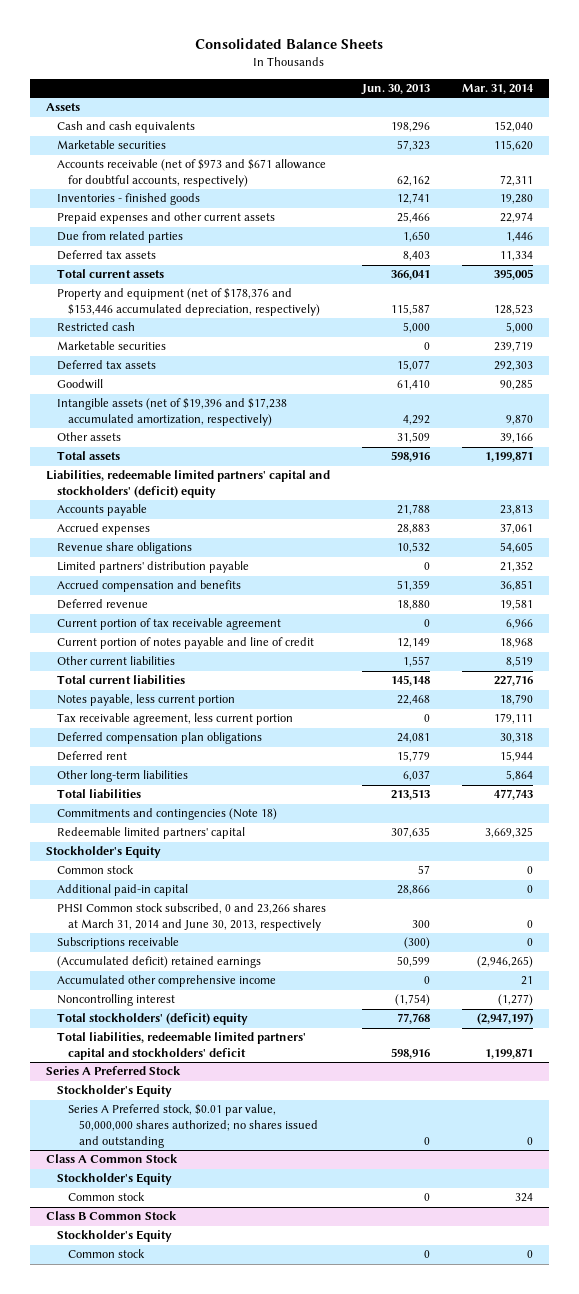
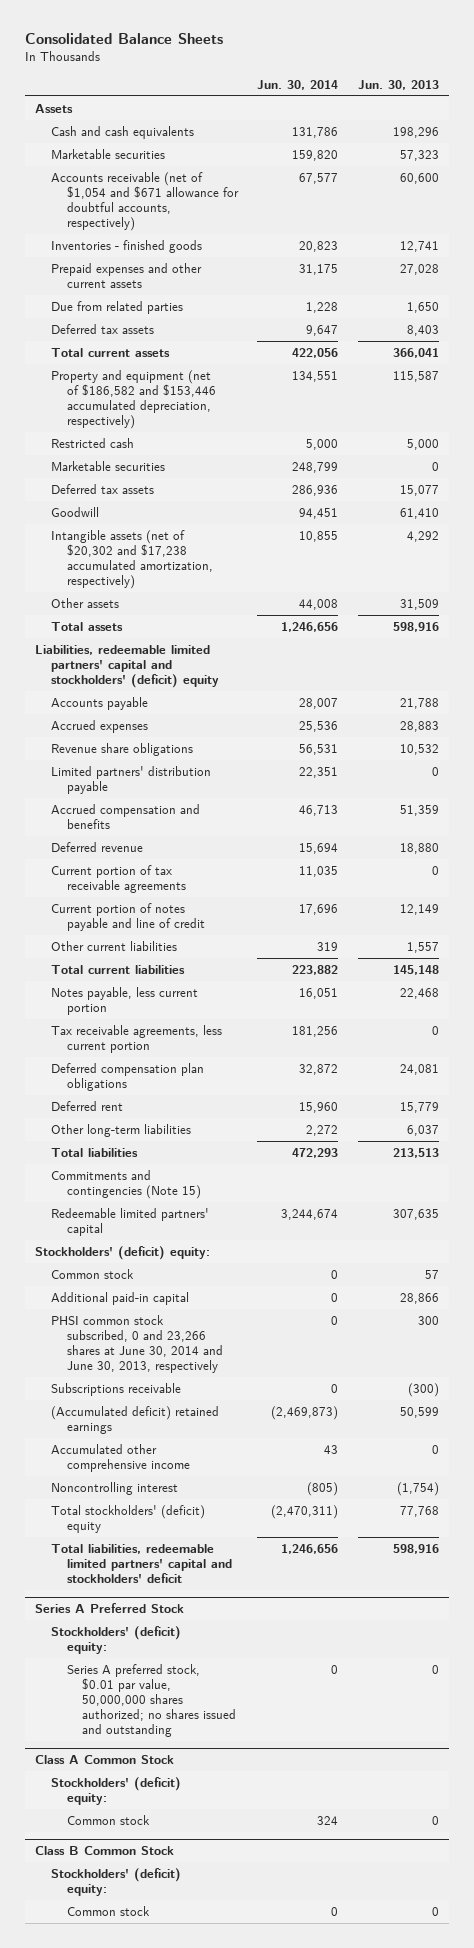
- | Jun. 30, 2013 | Mar. 31, 2014
+ | Jun. 30, 2014 | Jun. 30, 2013
- Accounts receivable (net of $973 and $671 allowance for doubtful accounts, respectively) | 62,162 | 72,311
+ Accounts receivable (net of $1,054 and $671 allowance for doubtful accounts, respectively) | 67,577 | 60,600
- Prepaid expenses and other current assets | 25,466 | 22,974
+ Prepaid expenses and other current assets | 31,175 | 27,028
- Property and equipment (net of $178,376 and $153,446 accumulated depreciation, respectively) | 115,587 | 128,523
+ Property and equipment (net of $186,582 and $153,446 accumulated depreciation, respectively) | 134,551 | 115,587
- Intangible assets (net of $19,396 and $17,238 accumulated amortization, respectively) | 4,292 | 9,870
+ Intangible assets (net of $20,302 and $17,238 accumulated amortization, respectively) | 10,855 | 4,292
- Current portion of tax receivable agreement | 0 | 6,966
+ Current portion of tax receivable agreements | 11,035 | 0
- Tax receivable agreement, less current portion | 0 | 179,111
+ Tax receivable agreements, less current portion | 181,256 | 0
- Commitments and contingencies (Note 18)
+ Commitments and contingencies (Note 15)
- Stockholder's Equity
+ Stockholders' (deficit) equity:
- PHSI Common stock subscribed, 0 and 23,266 shares at March 31, 2014 and June 30, 2013, respectively | 300 | 0
+ PHSI common stock subscribed, 0 and 23,266 shares at June 30, 2014 and June 30, 2013, respectively | 0 | 300
@ Series A Preferred Stock
- Stockholder's Equity
- Series A Preferred stock, $0.01 par value, 50,000,000 shares authorized; no shares issued and outstanding | 0 | 0
+ Stockholders' (deficit) equity:
+ Series A preferred stock, $0.01 par value, 50,000,000 shares authorized; no shares issued and outstanding | 0 | 0
@ Class A Common Stock
- Stockholder's Equity
+ Stockholders' (deficit) equity:
@ Class B Common Stock
- Stockholder's Equity
+ Stockholders' (deficit) equity:

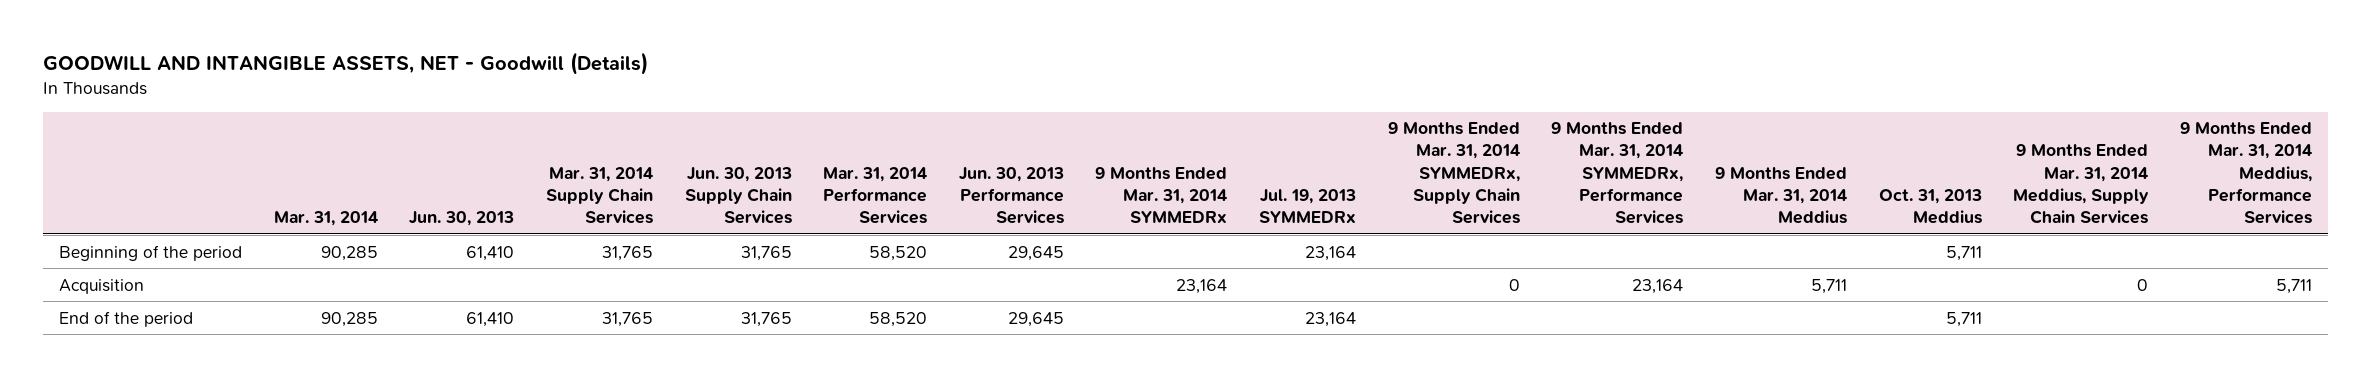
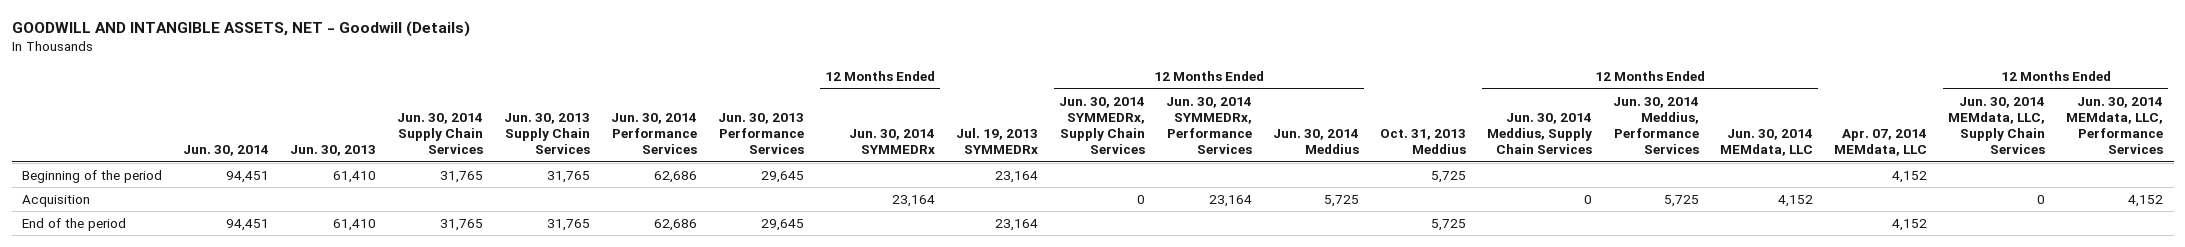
- | Mar. 31, 2014 | Jun. 30, 2013 | Mar. 31, 2014 Supply Chain Services | Jun. 30, 2013 Supply Chain Services | Mar. 31, 2014 Performance Services | Jun. 30, 2013 Performance Services | 9 Months Ended Mar. 31, 2014 SYMMEDRx | Jul. 19, 2013 SYMMEDRx | 9 Months Ended Mar. 31, 2014 SYMMEDRx, Supply Chain Services | 9 Months Ended Mar. 31, 2014 SYMMEDRx, Performance Services | 9 Months Ended Mar. 31, 2014 Meddius | Oct. 31, 2013 Meddius | 9 Months Ended Mar. 31, 2014 Meddius, Supply Chain Services | 9 Months Ended Mar. 31, 2014 Meddius, Performance Services
+ | Jun. 30, 2014 | Jun. 30, 2013 | Jun. 30, 2014 Supply Chain Services | Jun. 30, 2013 Supply Chain Services | Jun. 30, 2014 Performance Services | Jun. 30, 2013 Performance Services | 12 Months Ended Jun. 30, 2014 SYMMEDRx | Jul. 19, 2013 SYMMEDRx | 12 Months Ended Jun. 30, 2014 SYMMEDRx, Supply Chain Services | 12 Months Ended Jun. 30, 2014 SYMMEDRx, Performance Services | 12 Months Ended Jun. 30, 2014 Meddius | Oct. 31, 2013 Meddius | 12 Months Ended Jun. 30, 2014 Meddius, Supply Chain Services | 12 Months Ended Jun. 30, 2014 Meddius, Performance Services | 12 Months Ended Jun. 30, 2014 MEMdata, LLC | Apr. 07, 2014 MEMdata, LLC | 12 Months Ended Jun. 30, 2014 MEMdata, LLC, Supply Chain Services | 12 Months Ended Jun. 30, 2014 MEMdata, LLC, Performance Services
- Beginning of the period | 90,285 | 61,410 | 31,765 | 31,765 | 58,520 | 29,645 | | 23,164 | | | | 5,711 | |
+ Beginning of the period | 94,451 | 61,410 | 31,765 | 31,765 | 62,686 | 29,645 | | 23,164 | | | | 5,725 | | | | 4,152 | |
- End of the period | 90,285 | 61,410 | 31,765 | 31,765 | 58,520 | 29,645 | | 23,164 | | | | 5,711 | |
+ End of the period | 94,451 | 61,410 | 31,765 | 31,765 | 62,686 | 29,645 | | 23,164 | | | | 5,725 | | | | 4,152 | |

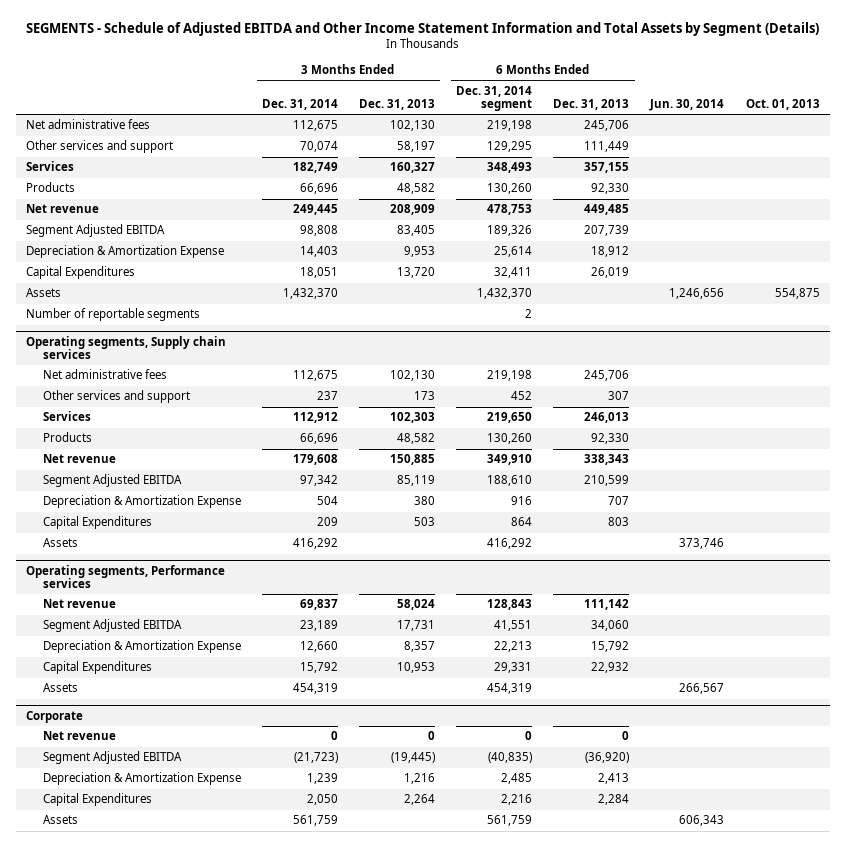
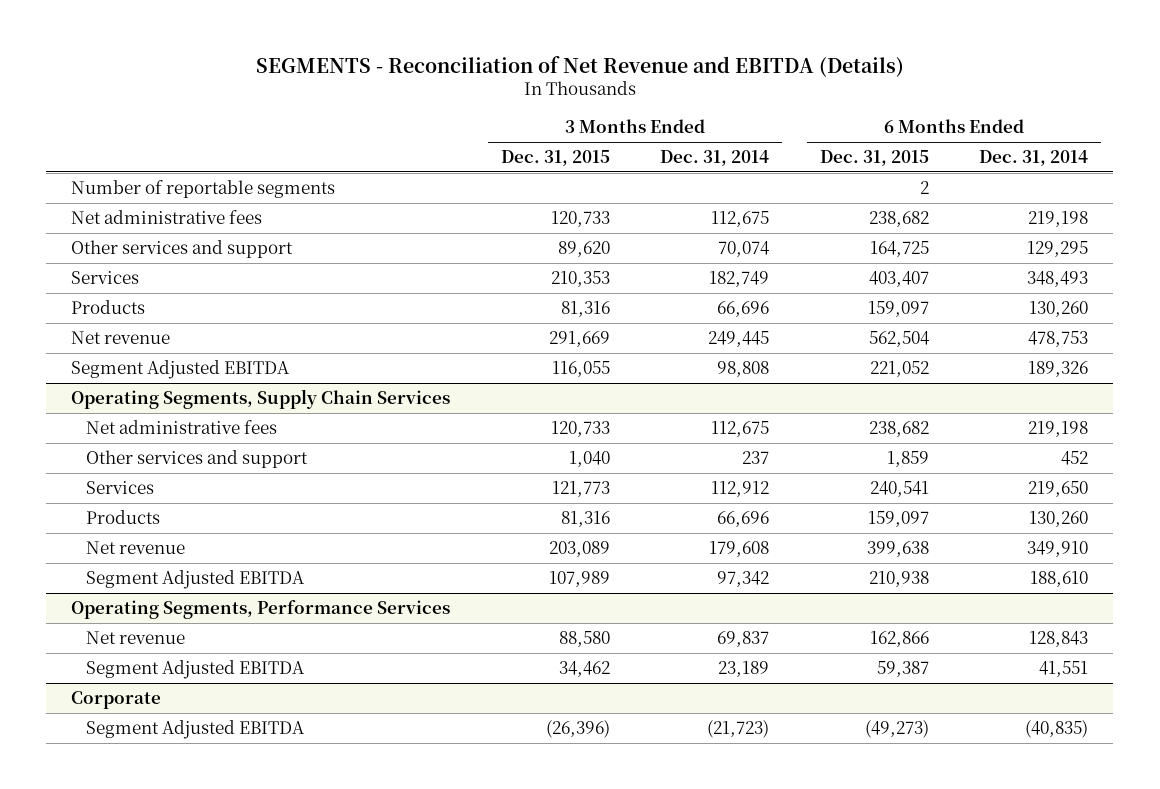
- SEGMENTS - Schedule of Adjusted EBITDA and Other Income Statement Information and Total Assets by Segment (Details)
+ SEGMENTS - Reconciliation of Net Revenue and EBITDA (Details)
- | 3 Months Ended Dec. 31, 2014 | 3 Months Ended Dec. 31, 2013 | 6 Months Ended Dec. 31, 2014 segment | 6 Months Ended Dec. 31, 2013 | Jun. 30, 2014 | Oct. 01, 2013
+ | 3 Months Ended Dec. 31, 2015 | 3 Months Ended Dec. 31, 2014 | 6 Months Ended Dec. 31, 2015 | 6 Months Ended Dec. 31, 2014
moved up: Number of reportable segments | | | 2 |
- Depreciation & Amortization Expense | 14,403 | 9,953 | 25,614 | 18,912 | |
- Capital Expenditures | 18,051 | 13,720 | 32,411 | 26,019 | |
- Assets | 1,432,370 | | 1,432,370 | | 1,246,656 | 554,875
- Operating segments, Supply chain services
+ Operating Segments, Supply Chain Services
- Depreciation & Amortization Expense | 504 | 380 | 916 | 707 | |
- Capital Expenditures | 209 | 503 | 864 | 803 | |
- Assets | 416,292 | | 416,292 | | 373,746 |
- Operating segments, Performance services
+ Operating Segments, Performance Services
- Depreciation & Amortization Expense | 12,660 | 8,357 | 22,213 | 15,792 | |
- Capital Expenditures | 15,792 | 10,953 | 29,331 | 22,932 | |
- Assets | 454,319 | | 454,319 | | 266,567 |
@ Corporate
- Net revenue | 0 | 0 | 0 | 0 | |
- Depreciation & Amortization Expense | 1,239 | 1,216 | 2,485 | 2,413 | |
- Capital Expenditures | 2,050 | 2,264 | 2,216 | 2,284 | |
- Assets | 561,759 | | 561,759 | | 606,343 |

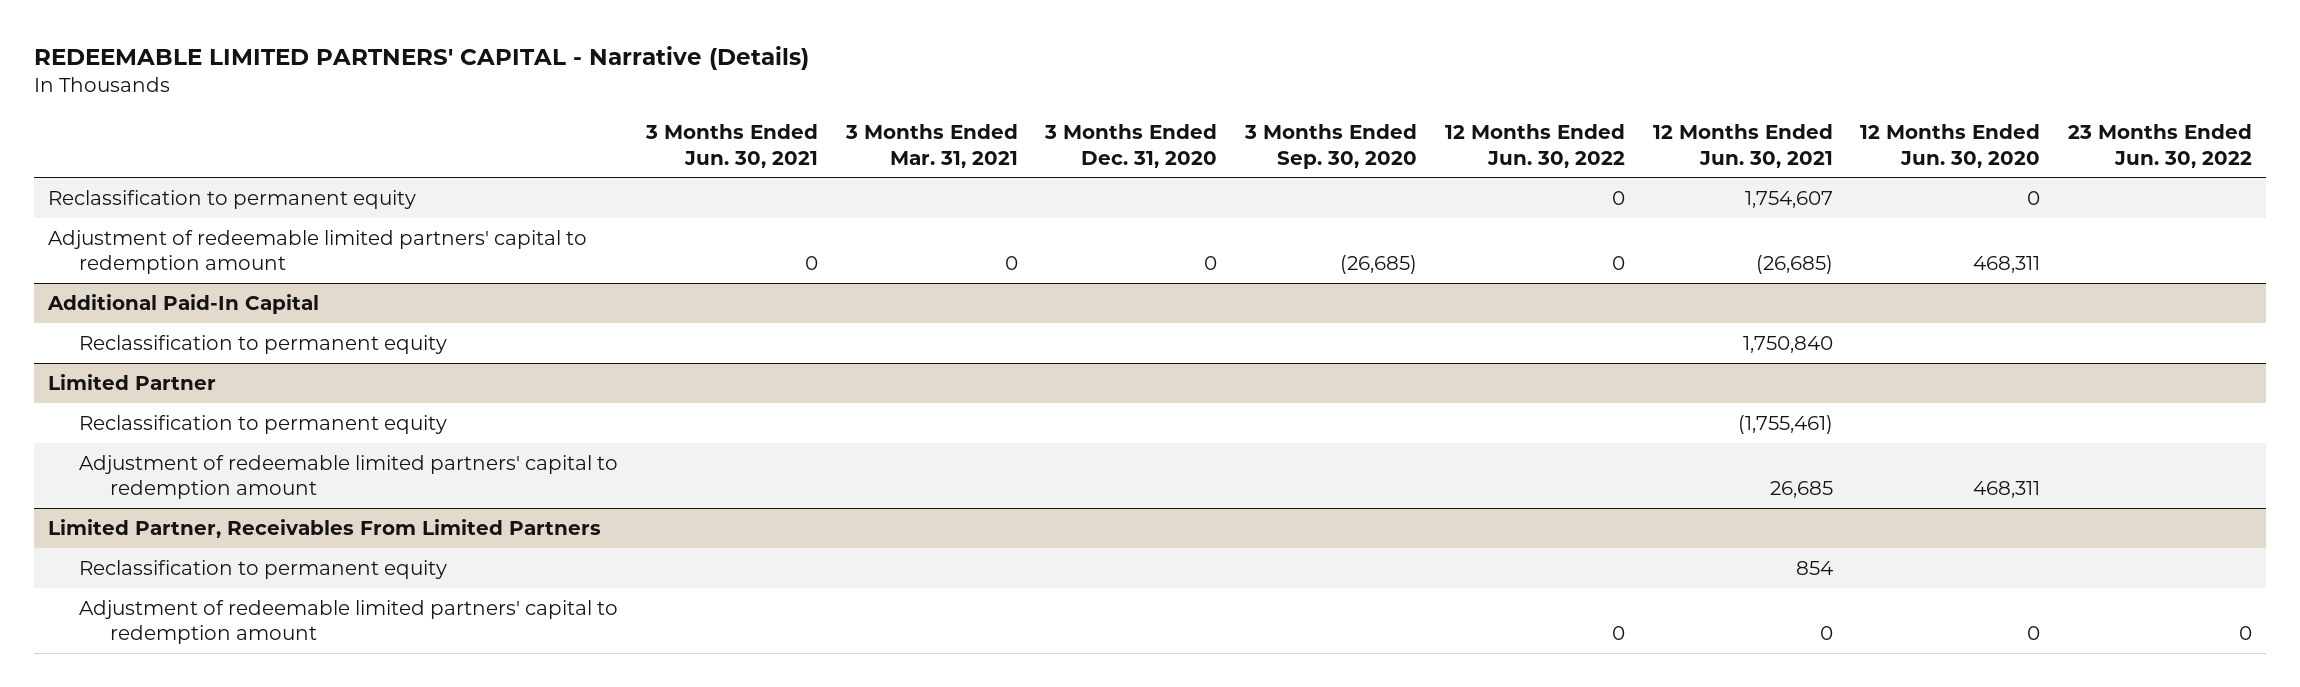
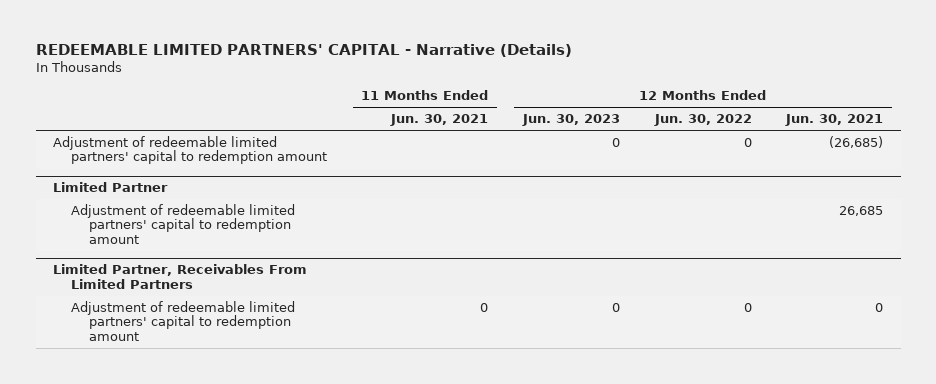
- | 3 Months Ended Jun. 30, 2021 | 3 Months Ended Mar. 31, 2021 | 3 Months Ended Dec. 31, 2020 | 3 Months Ended Sep. 30, 2020 | 12 Months Ended Jun. 30, 2022 | 12 Months Ended Jun. 30, 2021 | 12 Months Ended Jun. 30, 2020 | 23 Months Ended Jun. 30, 2022
+ | 11 Months Ended Jun. 30, 2021 | 12 Months Ended Jun. 30, 2023 | 12 Months Ended Jun. 30, 2022 | 12 Months Ended Jun. 30, 2021
- Reclassification to permanent equity | | | | | 0 | 1,754,607 | 0 |
- Additional Paid-In Capital
- Reclassification to permanent equity | | | | | | 1,750,840 | |
@ Limited Partner
- Reclassification to permanent equity | | | | | | (1,755,461) | |
@ Limited Partner, Receivables From Limited Partners
- Reclassification to permanent equity | | | | | | 854 | |

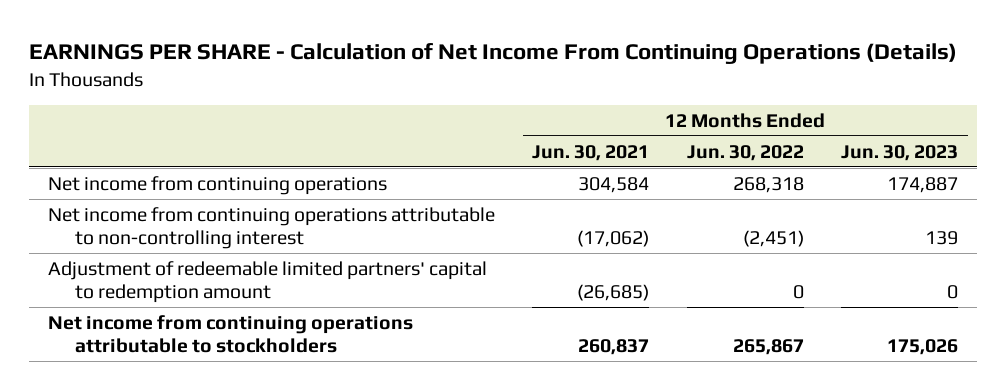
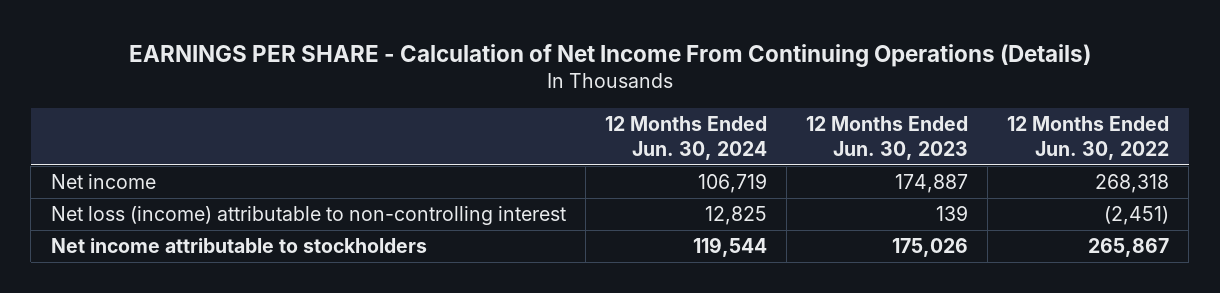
- | 12 Months Ended Jun. 30, 2021 | 12 Months Ended Jun. 30, 2022 | 12 Months Ended Jun. 30, 2023
+ | 12 Months Ended Jun. 30, 2024 | 12 Months Ended Jun. 30, 2023 | 12 Months Ended Jun. 30, 2022
- Net income from continuing operations | 304,584 | 268,318 | 174,887
- Net income from continuing operations attributable to non-controlling interest | (17,062) | (2,451) | 139
- Adjustment of redeemable limited partners' capital to redemption amount | (26,685) | 0 | 0
- Net income from continuing operations attributable to stockholders | 260,837 | 265,867 | 175,026
+ Net income | 106,719 | 174,887 | 268,318
+ Net loss (income) attributable to non-controlling interest | 12,825 | 139 | (2,451)
+ Net income attributable to stockholders | 119,544 | 175,026 | 265,867

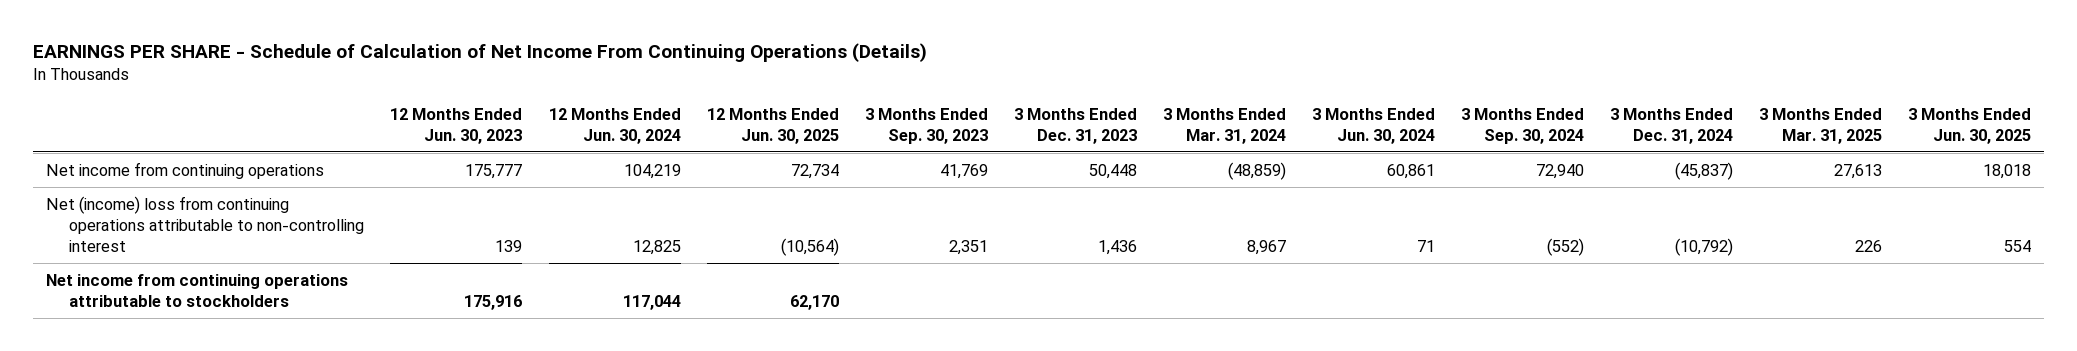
- EARNINGS PER SHARE - Calculation of Net Income From Continuing Operations (Details)
+ EARNINGS PER SHARE - Schedule of Calculation of Net Income From Continuing Operations (Details)
- | 12 Months Ended Jun. 30, 2024 | 12 Months Ended Jun. 30, 2023 | 12 Months Ended Jun. 30, 2022
+ | 12 Months Ended Jun. 30, 2023 | 12 Months Ended Jun. 30, 2024 | 12 Months Ended Jun. 30, 2025 | 3 Months Ended Sep. 30, 2023 | 3 Months Ended Dec. 31, 2023 | 3 Months Ended Mar. 31, 2024 | 3 Months Ended Jun. 30, 2024 | 3 Months Ended Sep. 30, 2024 | 3 Months Ended Dec. 31, 2024 | 3 Months Ended Mar. 31, 2025 | 3 Months Ended Jun. 30, 2025
- Net income | 106,719 | 174,887 | 268,318
- Net loss (income) attributable to non-controlling interest | 12,825 | 139 | (2,451)
- Net income attributable to stockholders | 119,544 | 175,026 | 265,867
+ Net income from continuing operations | 175,777 | 104,219 | 72,734 | 41,769 | 50,448 | (48,859) | 60,861 | 72,940 | (45,837) | 27,613 | 18,018
+ Net (income) loss from continuing operations attributable to non-controlling interest | 139 | 12,825 | (10,564) | 2,351 | 1,436 | 8,967 | 71 | (552) | (10,792) | 226 | 554
+ Net income from continuing operations attributable to stockholders | 175,916 | 117,044 | 62,170 | | | | | | | |

